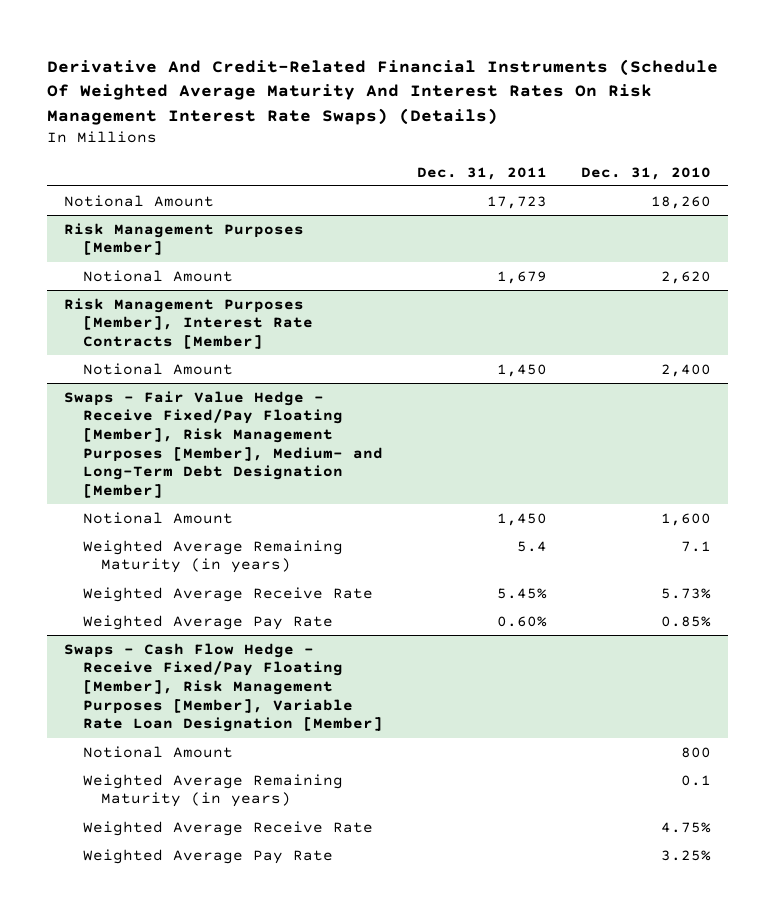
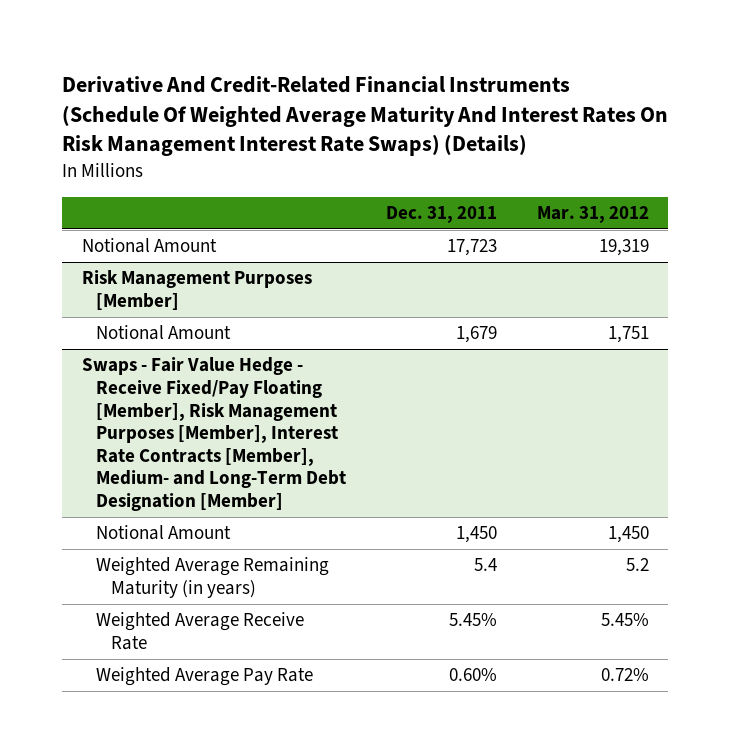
- | Dec. 31, 2011 | Dec. 31, 2010
+ | Dec. 31, 2011 | Mar. 31, 2012
- Risk Management Purposes [Member], Interest Rate Contracts [Member]
- Notional Amount | 1,450 | 2,400
- Swaps - Fair Value Hedge - Receive Fixed/Pay Floating [Member], Risk Management Purposes [Member], Medium- and Long-Term Debt Designation [Member]
+ Swaps - Fair Value Hedge - Receive Fixed/Pay Floating [Member], Risk Management Purposes [Member], Interest Rate Contracts [Member], Medium- and Long-Term Debt Designation [Member]
- Swaps - Cash Flow Hedge - Receive Fixed/Pay Floating [Member], Risk Management Purposes [Member], Variable Rate Loan Designation [Member]
- Notional Amount | | 800
- Weighted Average Remaining Maturity (in years) | | 0.1
- Weighted Average Receive Rate | | 4.75%
- Weighted Average Pay Rate | | 3.25%

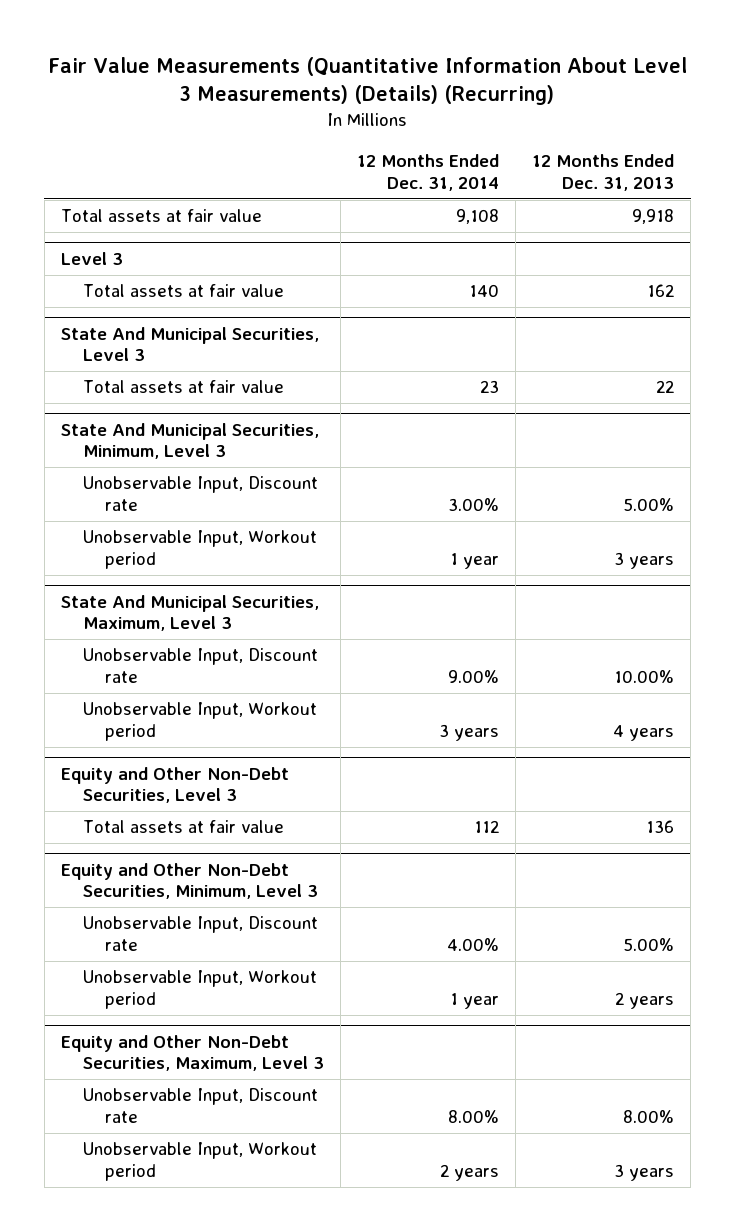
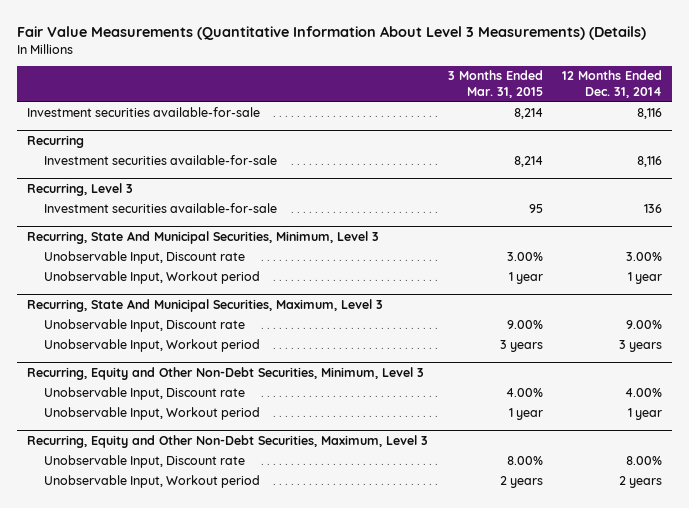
- Fair Value Measurements (Quantitative Information About Level 3 Measurements) (Details) (Recurring)
+ Fair Value Measurements (Quantitative Information About Level 3 Measurements) (Details)
- | 12 Months Ended Dec. 31, 2014 | 12 Months Ended Dec. 31, 2013
+ | 3 Months Ended Mar. 31, 2015 | 12 Months Ended Dec. 31, 2014
- Total assets at fair value | 9,108 | 9,918
- Level 3
- Total assets at fair value | 140 | 162
- State And Municipal Securities, Level 3
- Total assets at fair value | 23 | 22
- State And Municipal Securities, Minimum, Level 3
+ Investment securities available-for-sale | 8,214 | 8,116
+ Recurring
+ Investment securities available-for-sale | 8,214 | 8,116
+ Recurring, Level 3
+ Investment securities available-for-sale | 95 | 136
+ Recurring, State And Municipal Securities, Minimum, Level 3
- State And Municipal Securities, Maximum, Level 3
+ Recurring, State And Municipal Securities, Maximum, Level 3
- Equity and Other Non-Debt Securities, Level 3
- Total assets at fair value | 112 | 136
- Equity and Other Non-Debt Securities, Minimum, Level 3
+ Recurring, Equity and Other Non-Debt Securities, Minimum, Level 3
- Equity and Other Non-Debt Securities, Maximum, Level 3
+ Recurring, Equity and Other Non-Debt Securities, Maximum, Level 3

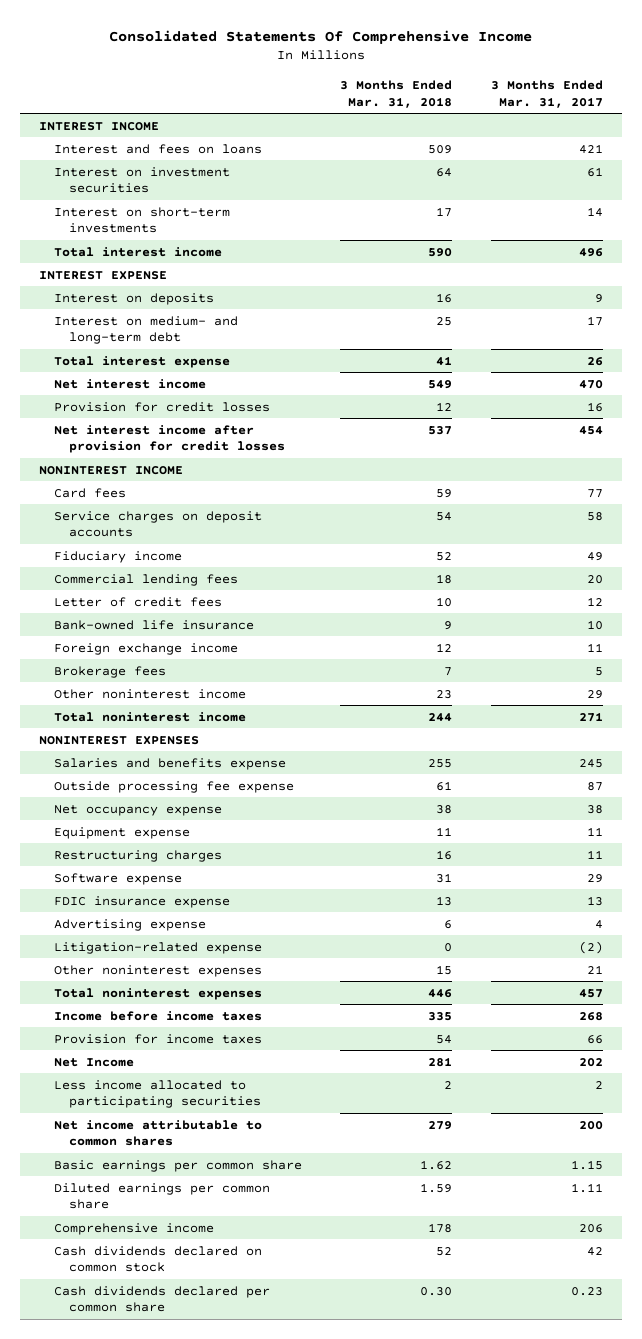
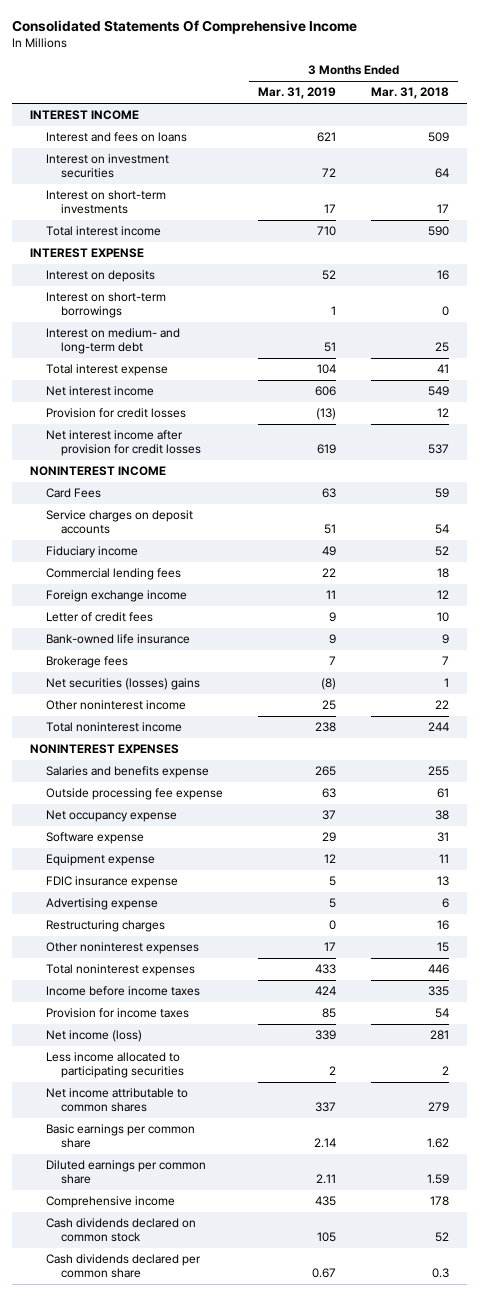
- | 3 Months Ended Mar. 31, 2018 | 3 Months Ended Mar. 31, 2017
+ | 3 Months Ended Mar. 31, 2019 | 3 Months Ended Mar. 31, 2018
+ Interest on short-term borrowings | 1 | 0
- Card fees | 59 | 77
+ Card Fees | 63 | 59
moved up: Foreign exchange income | 11 | 12
- Other noninterest income | 23 | 29
+ Net securities (losses) gains | (8) | 1
+ Other noninterest income | 25 | 22
moved down: Equipment expense | 12 | 11
- Litigation-related expense | 0 | (2)
moved down: Restructuring charges | 0 | 16
- Net Income | 281 | 202
+ Net income (loss) | 339 | 281
- Cash dividends declared per common share | 0.30 | 0.23
+ Cash dividends declared per common share | 0.67 | 0.3

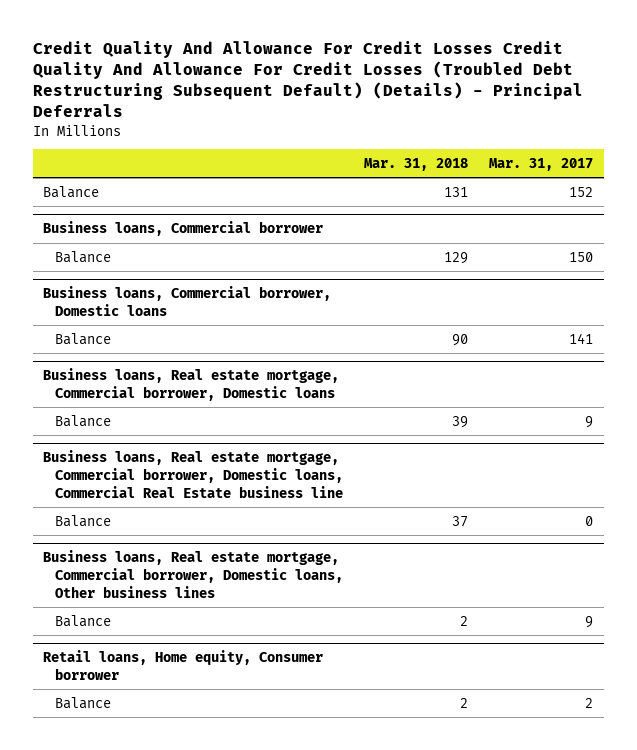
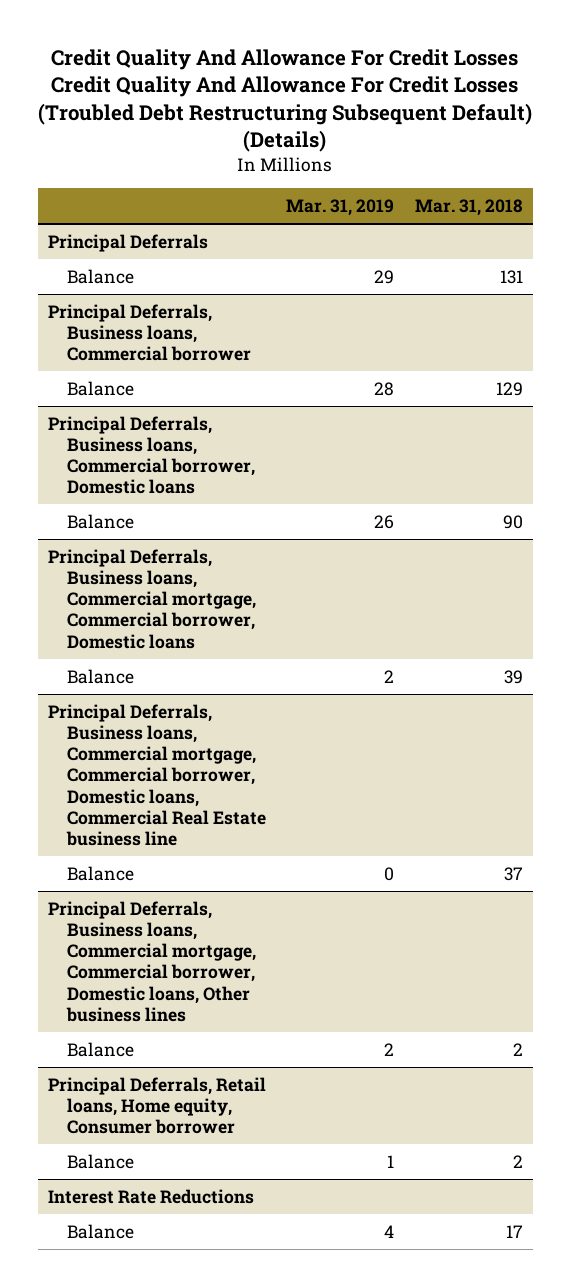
- Credit Quality And Allowance For Credit Losses Credit Quality And Allowance For Credit Losses (Troubled Debt Restructuring Subsequent Default) (Details) - Principal Deferrals
+ Credit Quality And Allowance For Credit Losses Credit Quality And Allowance For Credit Losses (Troubled Debt Restructuring Subsequent Default) (Details)
- | Mar. 31, 2018 | Mar. 31, 2017
+ | Mar. 31, 2019 | Mar. 31, 2018
+ Principal Deferrals
- Business loans, Commercial borrower
+ Principal Deferrals, Business loans, Commercial borrower
- Business loans, Commercial borrower, Domestic loans
+ Principal Deferrals, Business loans, Commercial borrower, Domestic loans
- Business loans, Real estate mortgage, Commercial borrower, Domestic loans
+ Principal Deferrals, Business loans, Commercial mortgage, Commercial borrower, Domestic loans
- Business loans, Real estate mortgage, Commercial borrower, Domestic loans, Commercial Real Estate business line
+ Principal Deferrals, Business loans, Commercial mortgage, Commercial borrower, Domestic loans, Commercial Real Estate business line
- Business loans, Real estate mortgage, Commercial borrower, Domestic loans, Other business lines
+ Principal Deferrals, Business loans, Commercial mortgage, Commercial borrower, Domestic loans, Other business lines
- Retail loans, Home equity, Consumer borrower
+ Principal Deferrals, Retail loans, Home equity, Consumer borrower
+ Interest Rate Reductions
+ Balance | 4 | 17

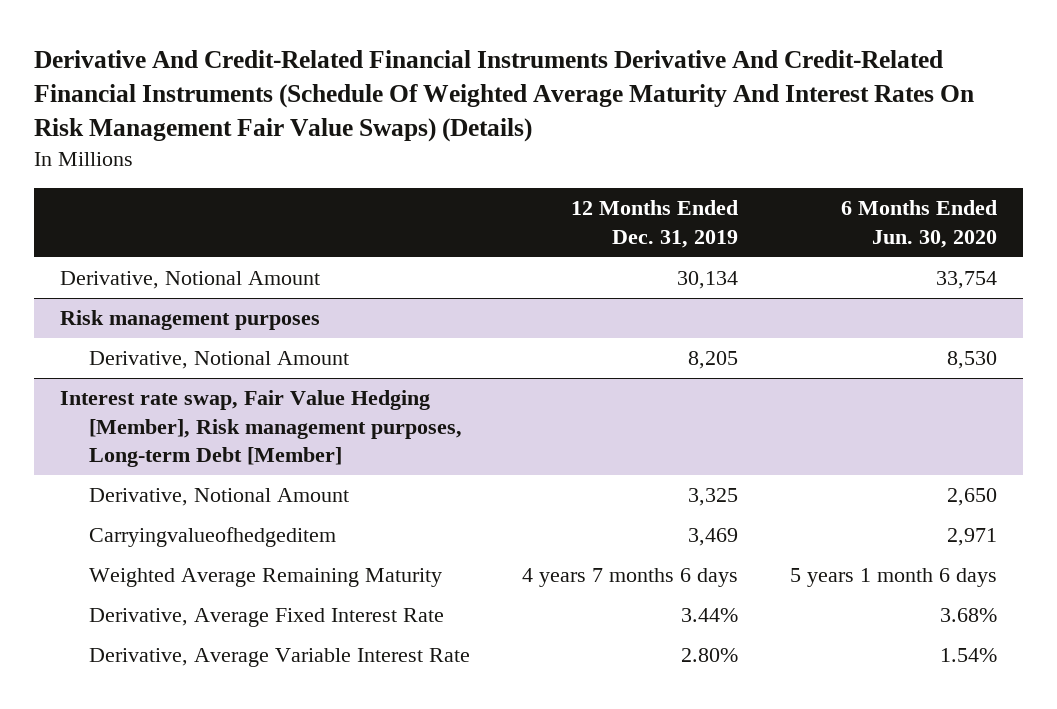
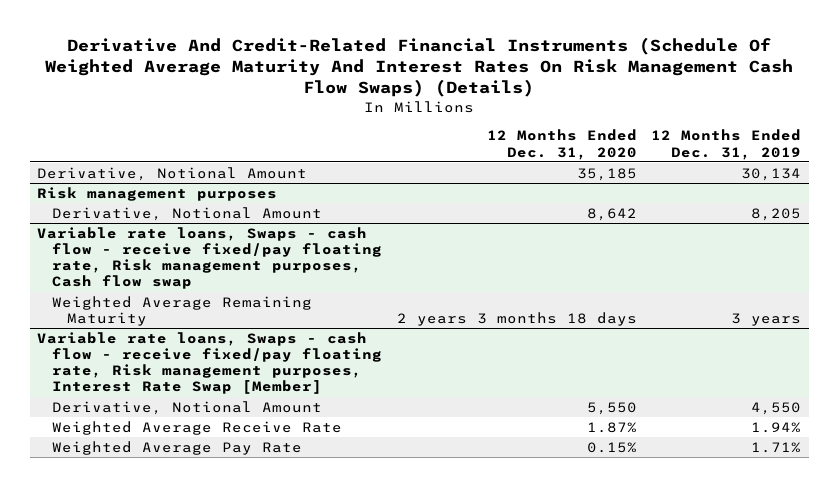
- Derivative And Credit-Related Financial Instruments Derivative And Credit-Related Financial Instruments (Schedule Of Weighted Average Maturity And Interest Rates On Risk Management Fair Value Swaps) (Details)
+ Derivative And Credit-Related Financial Instruments (Schedule Of Weighted Average Maturity And Interest Rates On Risk Management Cash Flow Swaps) (Details)
- | 12 Months Ended Dec. 31, 2019 | 6 Months Ended Jun. 30, 2020
+ | 12 Months Ended Dec. 31, 2020 | 12 Months Ended Dec. 31, 2019
- Interest rate swap, Fair Value Hedging [Member], Risk management purposes, Long-term Debt [Member]
- Derivative, Notional Amount | 3,325 | 2,650
- Carryingvalueofhedgeditem | 3,469 | 2,971
- Weighted Average Remaining Maturity | 4 years 7 months 6 days | 5 years 1 month 6 days
- Derivative, Average Fixed Interest Rate | 3.44% | 3.68%
- Derivative, Average Variable Interest Rate | 2.80% | 1.54%
+ Variable rate loans, Swaps - cash flow - receive fixed/pay floating rate, Risk management purposes, Cash flow swap
+ Weighted Average Remaining Maturity | 2 years 3 months 18 days | 3 years
+ Variable rate loans, Swaps - cash flow - receive fixed/pay floating rate, Risk management purposes, Interest Rate Swap [Member]
+ Derivative, Notional Amount | 5,550 | 4,550
+ Weighted Average Receive Rate | 1.87% | 1.94%
+ Weighted Average Pay Rate | 0.15% | 1.71%

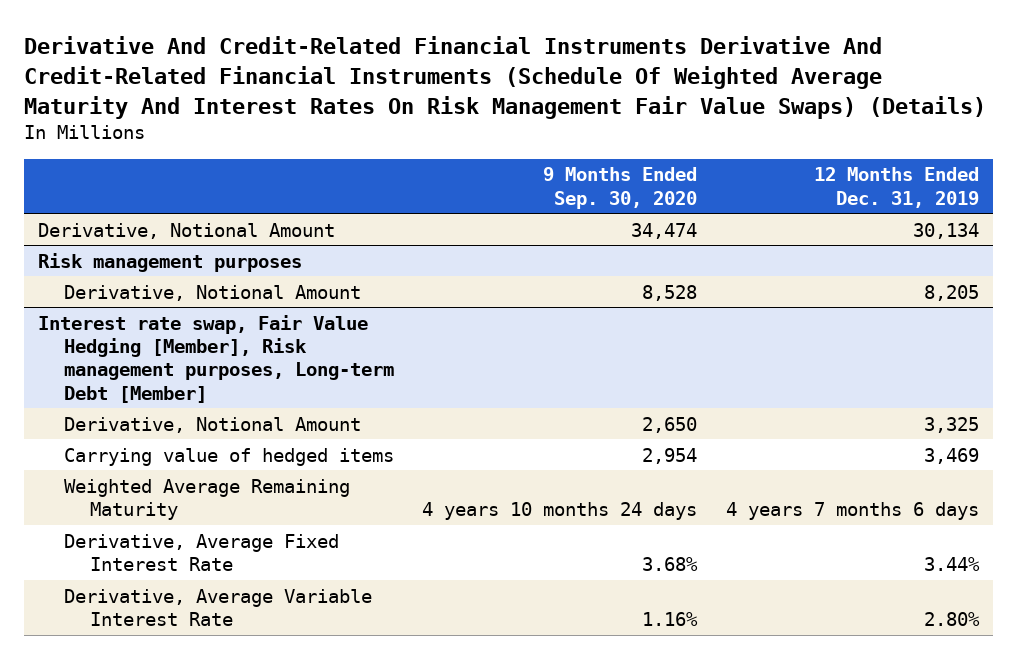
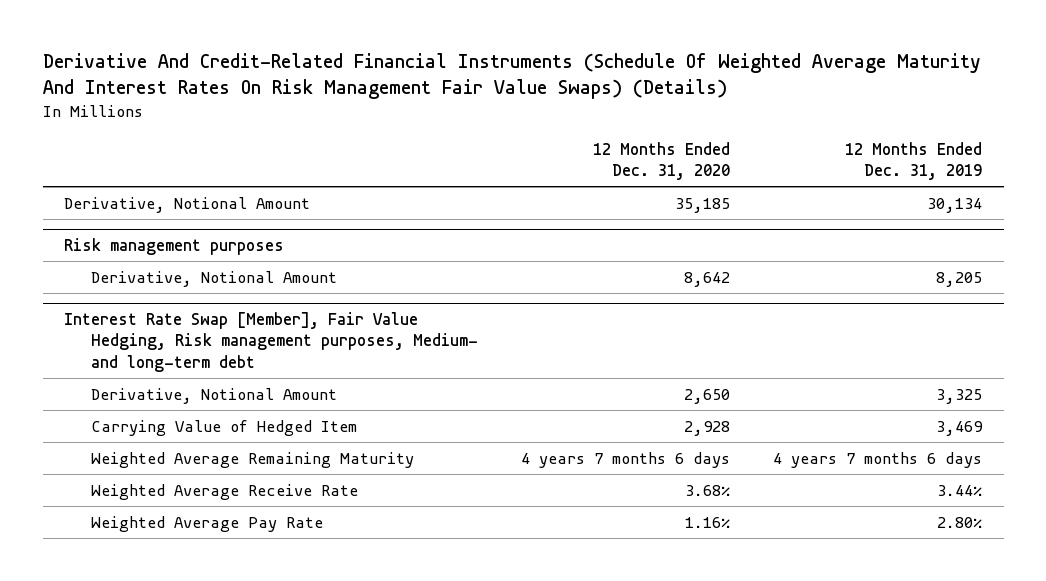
- Derivative And Credit-Related Financial Instruments Derivative And Credit-Related Financial Instruments (Schedule Of Weighted Average Maturity And Interest Rates On Risk Management Fair Value Swaps) (Details)
+ Derivative And Credit-Related Financial Instruments (Schedule Of Weighted Average Maturity And Interest Rates On Risk Management Fair Value Swaps) (Details)
- | 9 Months Ended Sep. 30, 2020 | 12 Months Ended Dec. 31, 2019
+ | 12 Months Ended Dec. 31, 2020 | 12 Months Ended Dec. 31, 2019
- Interest rate swap, Fair Value Hedging [Member], Risk management purposes, Long-term Debt [Member]
+ Interest Rate Swap [Member], Fair Value Hedging, Risk management purposes, Medium- and long-term debt
- Carrying value of hedged items | 2,954 | 3,469
+ Carrying Value of Hedged Item | 2,928 | 3,469
- Derivative, Average Fixed Interest Rate | 3.68% | 3.44%
- Derivative, Average Variable Interest Rate | 1.16% | 2.80%
+ Weighted Average Receive Rate | 3.68% | 3.44%
+ Weighted Average Pay Rate | 1.16% | 2.80%

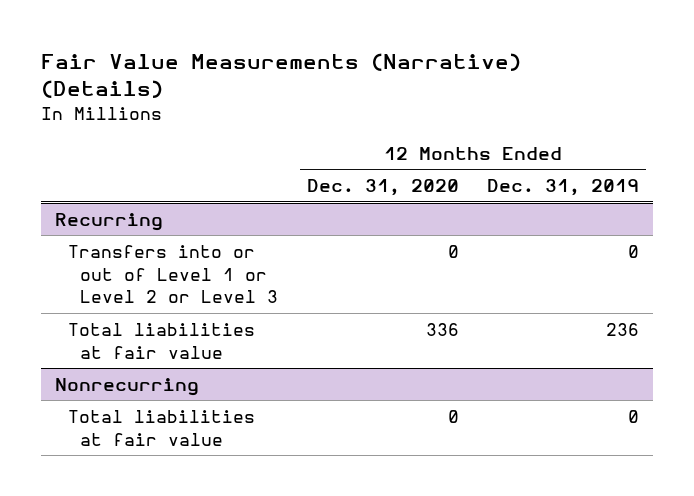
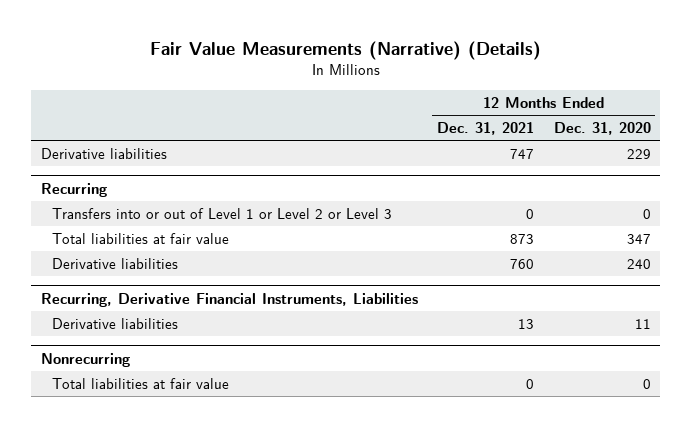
- | 12 Months Ended Dec. 31, 2020 | 12 Months Ended Dec. 31, 2019
+ | 12 Months Ended Dec. 31, 2021 | 12 Months Ended Dec. 31, 2020
+ Derivative liabilities | 747 | 229
@ Recurring
- Total liabilities at fair value | 336 | 236
+ Total liabilities at fair value | 873 | 347
+ Derivative liabilities | 760 | 240
+ Recurring, Derivative Financial Instruments, Liabilities
+ Derivative liabilities | 13 | 11

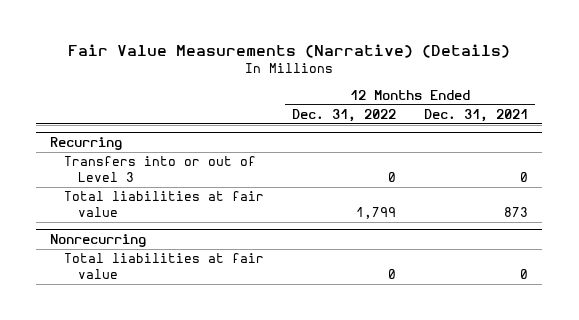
- | 12 Months Ended Dec. 31, 2021 | 12 Months Ended Dec. 31, 2020
+ | 12 Months Ended Dec. 31, 2022 | 12 Months Ended Dec. 31, 2021
- Derivative liabilities | 747 | 229
@ Recurring
- Transfers into or out of Level 1 or Level 2 or Level 3 | 0 | 0
+ Transfers into or out of Level 3 | 0 | 0
- Derivative liabilities | 760 | 240
- Recurring, Derivative Financial Instruments, Liabilities
- Derivative liabilities | 13 | 11

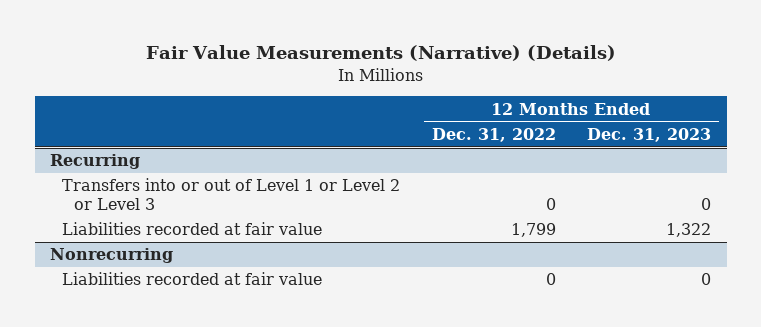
- | 12 Months Ended Dec. 31, 2022 | 12 Months Ended Dec. 31, 2021
+ | 12 Months Ended Dec. 31, 2022 | 12 Months Ended Dec. 31, 2023
@ Recurring
- Transfers into or out of Level 3 | 0 | 0
- Total liabilities at fair value | 1,799 | 873
+ Transfers into or out of Level 1 or Level 2 or Level 3 | 0 | 0
+ Liabilities recorded at fair value | 1,799 | 1,322
@ Nonrecurring
- Total liabilities at fair value | 0 | 0
+ Liabilities recorded at fair value | 0 | 0

